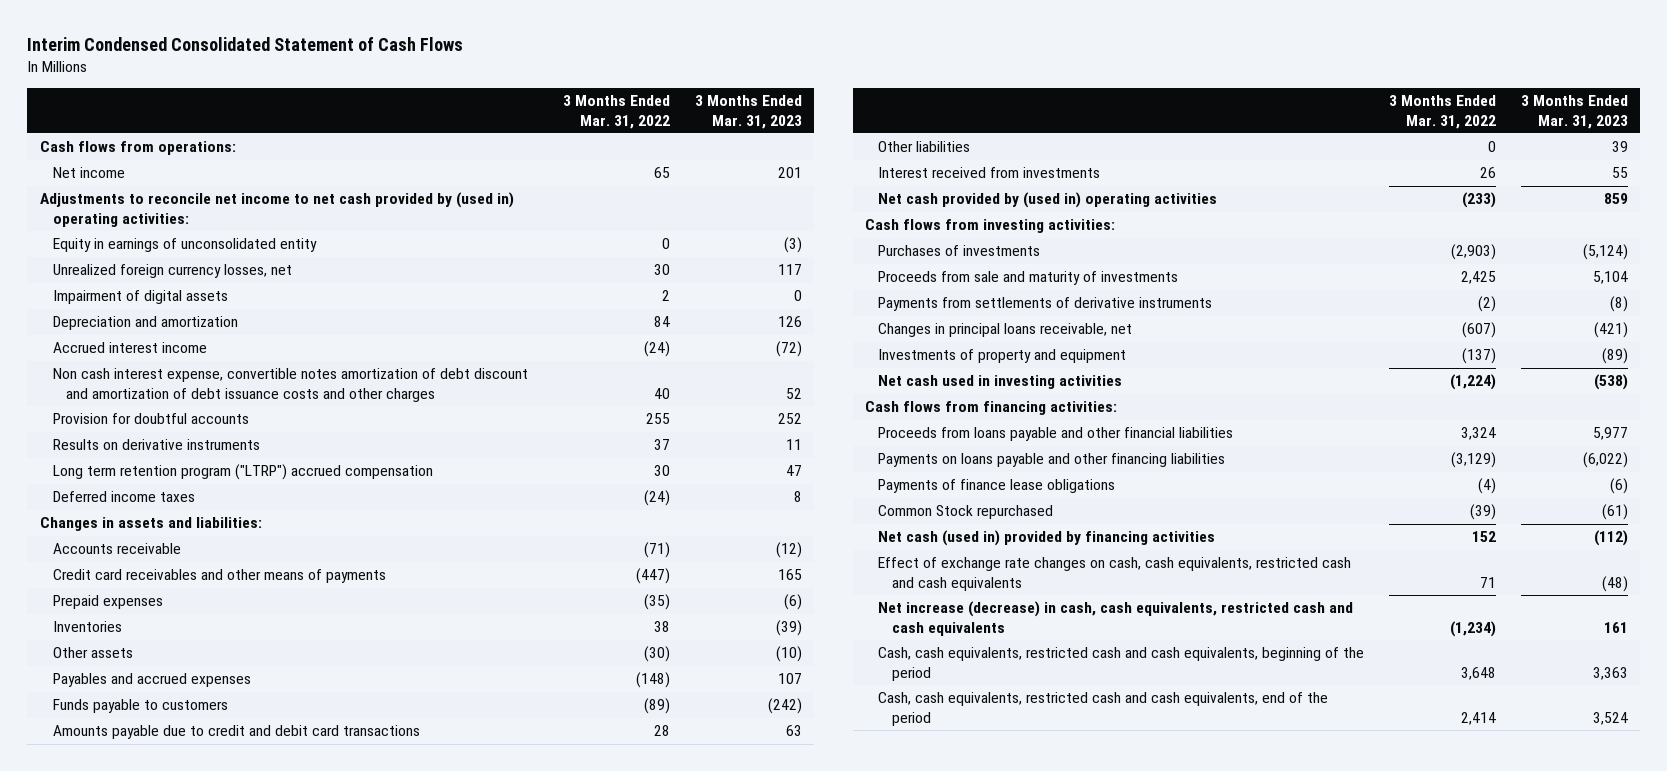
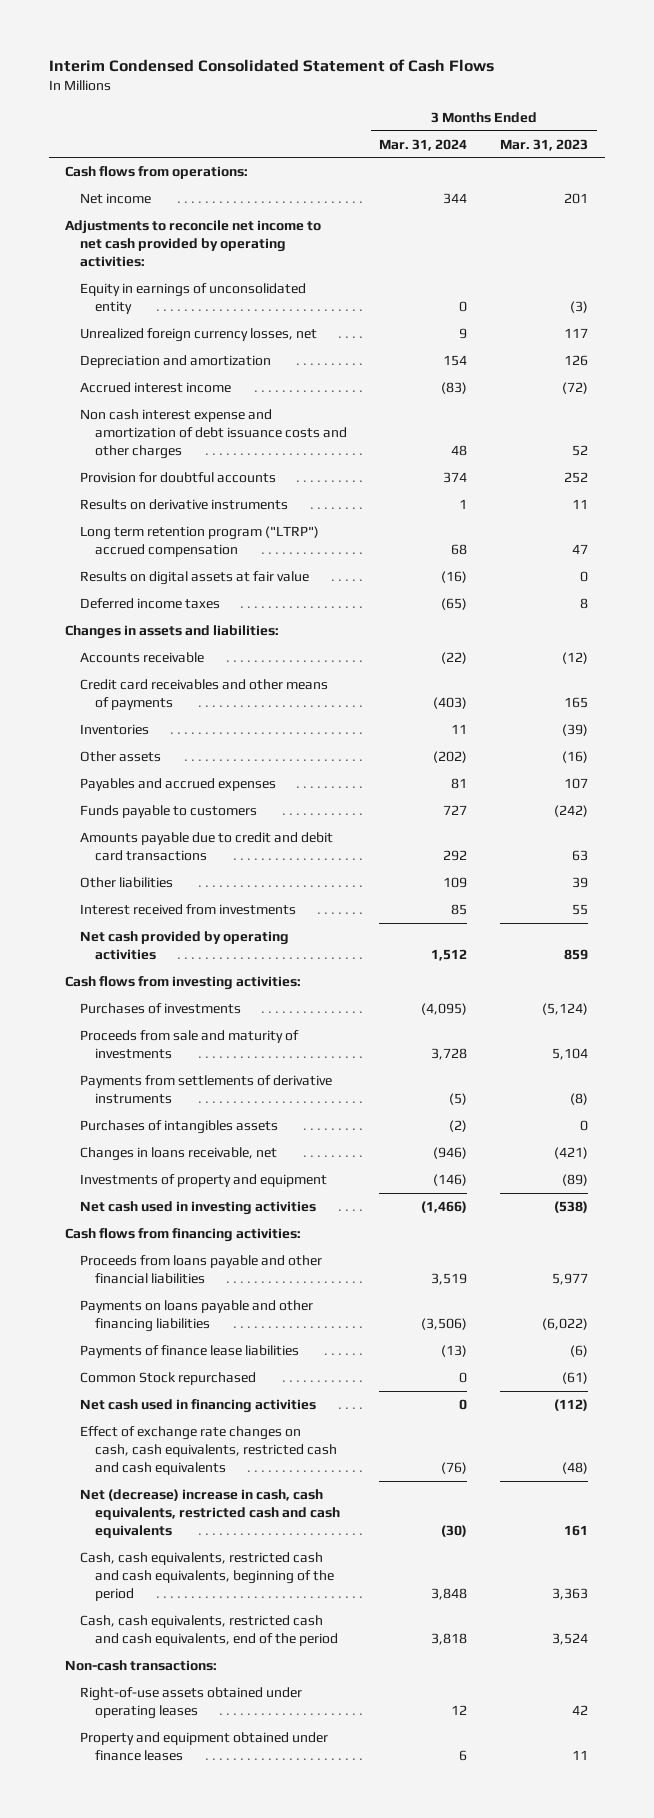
- | 3 Months Ended Mar. 31, 2022 | 3 Months Ended Mar. 31, 2023
+ | 3 Months Ended Mar. 31, 2024 | 3 Months Ended Mar. 31, 2023
- Adjustments to reconcile net income to net cash provided by (used in) operating activities:
+ Adjustments to reconcile net income to net cash provided by operating activities:
- Impairment of digital assets | 2 | 0
- Non cash interest expense, convertible notes amortization of debt discount and amortization of debt issuance costs and other charges | 40 | 52
+ Non cash interest expense and amortization of debt issuance costs and other charges | 48 | 52
+ Results on digital assets at fair value | (16) | 0
- Prepaid expenses | (35) | (6)
- Other assets | (30) | (10)
+ Other assets | (202) | (16)
- Net cash provided by (used in) operating activities | (233) | 859
+ Net cash provided by operating activities | 1,512 | 859
- Changes in principal loans receivable, net | (607) | (421)
+ Purchases of intangibles assets | (2) | 0
+ Changes in loans receivable, net | (946) | (421)
- Payments of finance lease obligations | (4) | (6)
+ Payments of finance lease liabilities | (13) | (6)
- Net cash (used in) provided by financing activities | 152 | (112)
+ Net cash used in financing activities | 0 | (112)
- Net increase (decrease) in cash, cash equivalents, restricted cash and cash equivalents | (1,234) | 161
+ Net (decrease) increase in cash, cash equivalents, restricted cash and cash equivalents | (30) | 161
+ Non-cash transactions:
+ Right-of-use assets obtained under operating leases | 12 | 42
+ Property and equipment obtained under finance leases | 6 | 11

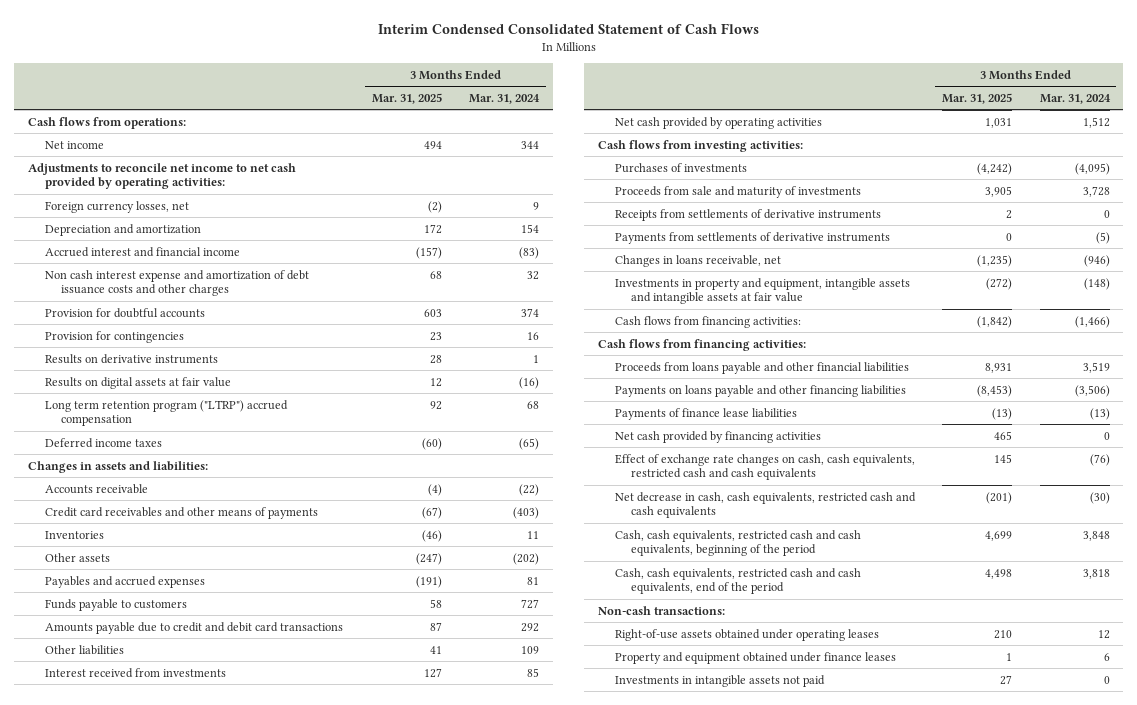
- | 3 Months Ended Mar. 31, 2024 | 3 Months Ended Mar. 31, 2023
+ | 3 Months Ended Mar. 31, 2025 | 3 Months Ended Mar. 31, 2024
- Equity in earnings of unconsolidated entity | 0 | (3)
- Unrealized foreign currency losses, net | 9 | 117
+ Foreign currency losses, net | (2) | 9
- Accrued interest income | (83) | (72)
- Non cash interest expense and amortization of debt issuance costs and other charges | 48 | 52
+ Accrued interest and financial income | (157) | (83)
+ Non cash interest expense and amortization of debt issuance costs and other charges | 68 | 32
+ Provision for contingencies | 23 | 16
moved down: Long term retention program ("LTRP") accrued compensation | 92 | 68
+ Receipts from settlements of derivative instruments | 2 | 0
- Purchases of intangibles assets | (2) | 0
- Investments of property and equipment | (146) | (89)
- Net cash used in investing activities | (1,466) | (538)
+ Investments in property and equipment, intangible assets and intangible assets at fair value | (272) | (148)
+ Cash flows from financing activities: | (1,842) | (1,466)
- Common Stock repurchased | 0 | (61)
- Net cash used in financing activities | 0 | (112)
+ Net cash provided by financing activities | 465 | 0
- Net (decrease) increase in cash, cash equivalents, restricted cash and cash equivalents | (30) | 161
+ Net decrease in cash, cash equivalents, restricted cash and cash equivalents | (201) | (30)
+ Investments in intangible assets not paid | 27 | 0

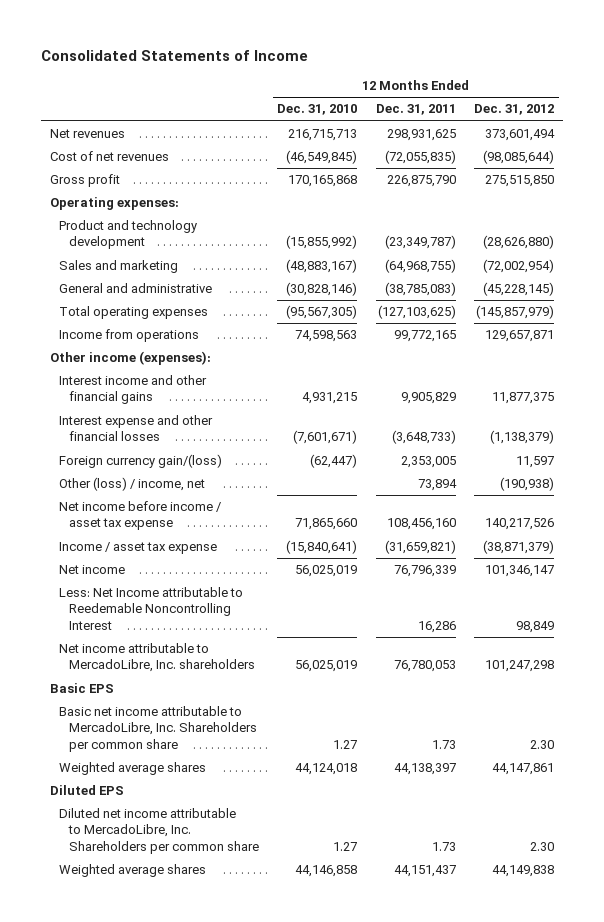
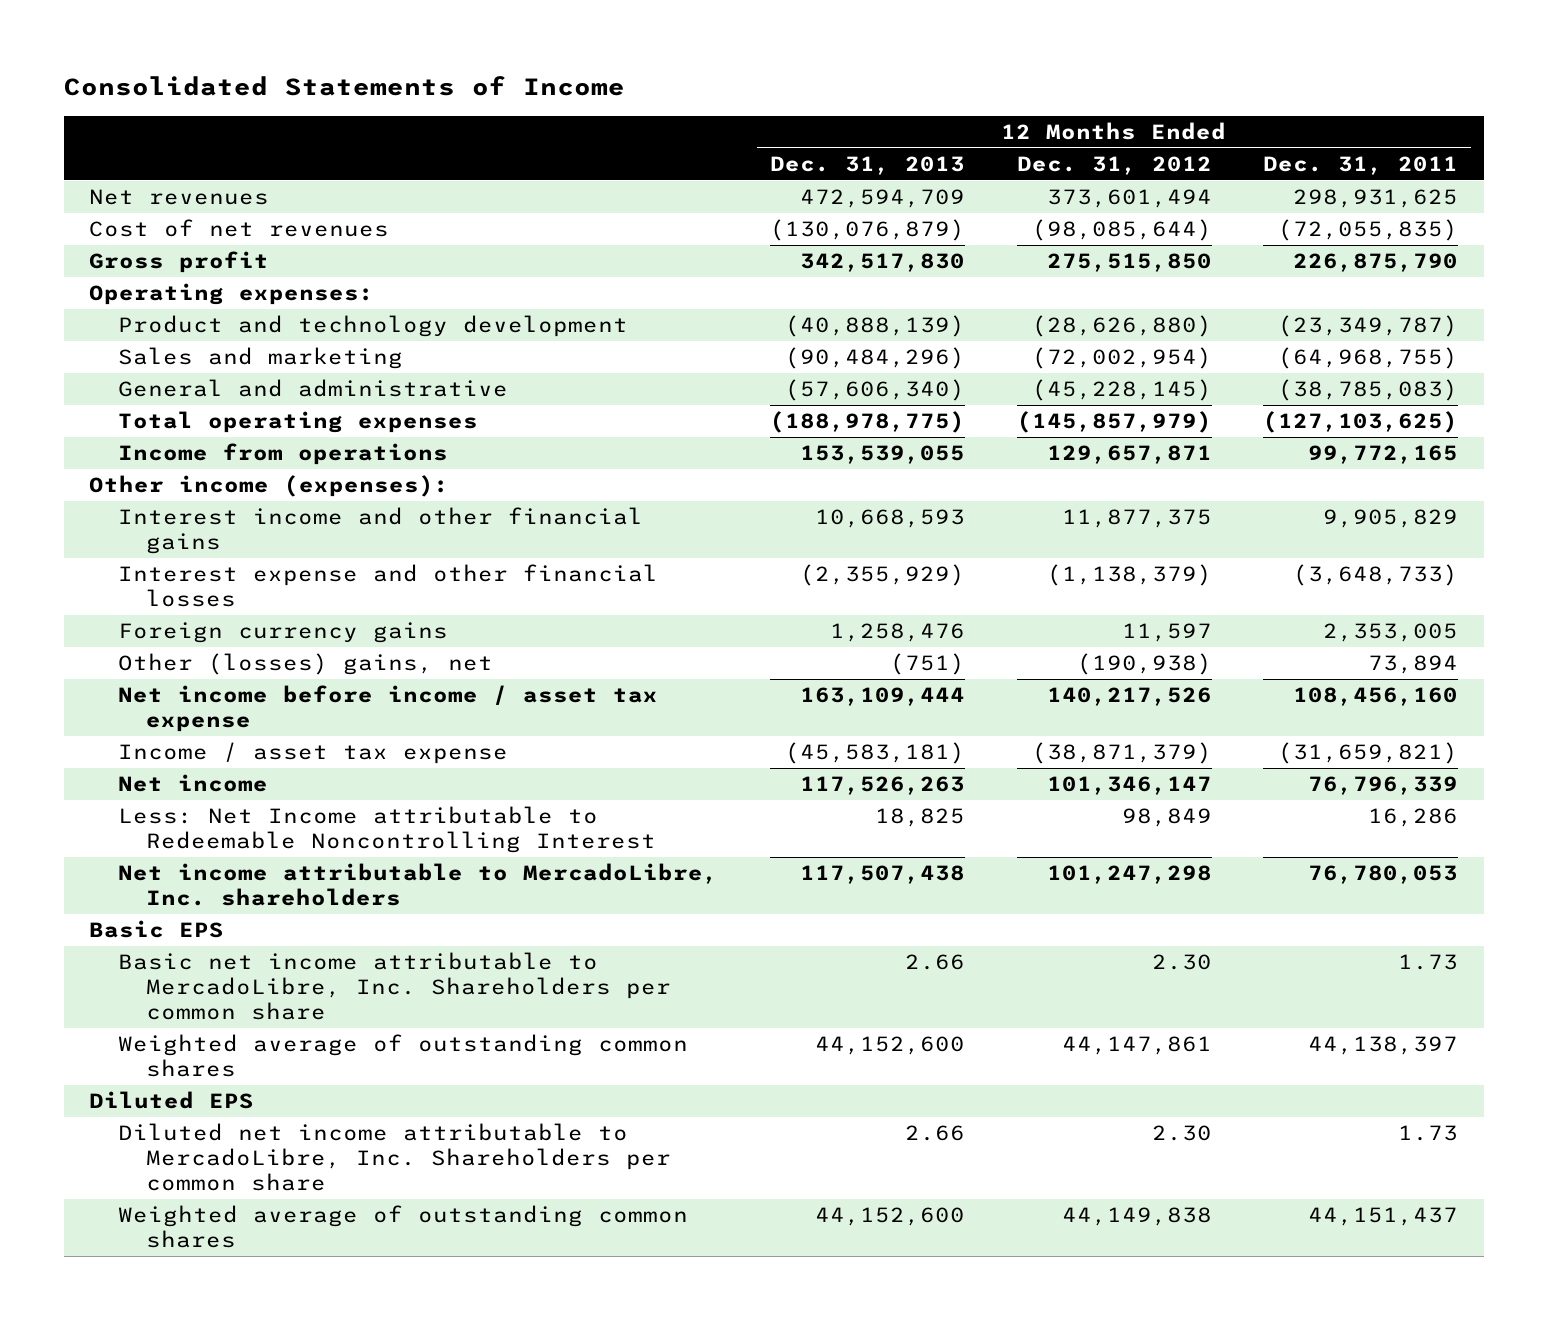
- | 12 Months Ended Dec. 31, 2010 | 12 Months Ended Dec. 31, 2011 | 12 Months Ended Dec. 31, 2012
+ | 12 Months Ended Dec. 31, 2013 | 12 Months Ended Dec. 31, 2012 | 12 Months Ended Dec. 31, 2011
- Foreign currency gain/(loss) | (62,447) | 2,353,005 | 11,597
- Other (loss) / income, net | | 73,894 | (190,938)
+ Foreign currency gains | 1,258,476 | 11,597 | 2,353,005
+ Other (losses) gains, net | (751) | (190,938) | 73,894
- Less: Net Income attributable to Reedemable Noncontrolling Interest | | 16,286 | 98,849
+ Less: Net Income attributable to Redeemable Noncontrolling Interest | 18,825 | 98,849 | 16,286
- Weighted average shares | 44,124,018 | 44,138,397 | 44,147,861
+ Weighted average of outstanding common shares | 44,152,600 | 44,147,861 | 44,138,397
- Weighted average shares | 44,146,858 | 44,151,437 | 44,149,838
+ Weighted average of outstanding common shares | 44,152,600 | 44,149,838 | 44,151,437

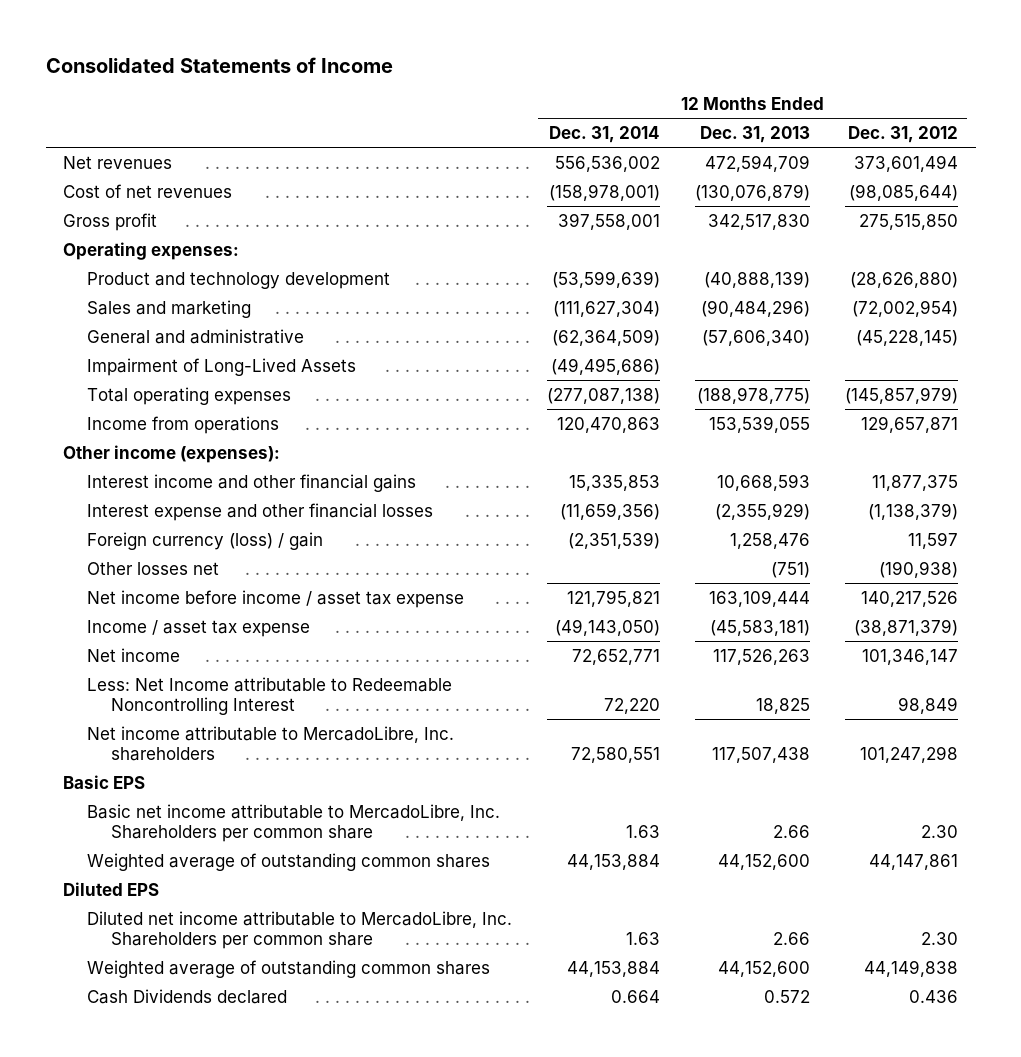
- | 12 Months Ended Dec. 31, 2013 | 12 Months Ended Dec. 31, 2012 | 12 Months Ended Dec. 31, 2011
+ | 12 Months Ended Dec. 31, 2014 | 12 Months Ended Dec. 31, 2013 | 12 Months Ended Dec. 31, 2012
+ Impairment of Long-Lived Assets | (49,495,686) | |
- Foreign currency gains | 1,258,476 | 11,597 | 2,353,005
- Other (losses) gains, net | (751) | (190,938) | 73,894
+ Foreign currency (loss) / gain | (2,351,539) | 1,258,476 | 11,597
+ Other losses net | | (751) | (190,938)
+ Cash Dividends declared | 0.664 | 0.572 | 0.436

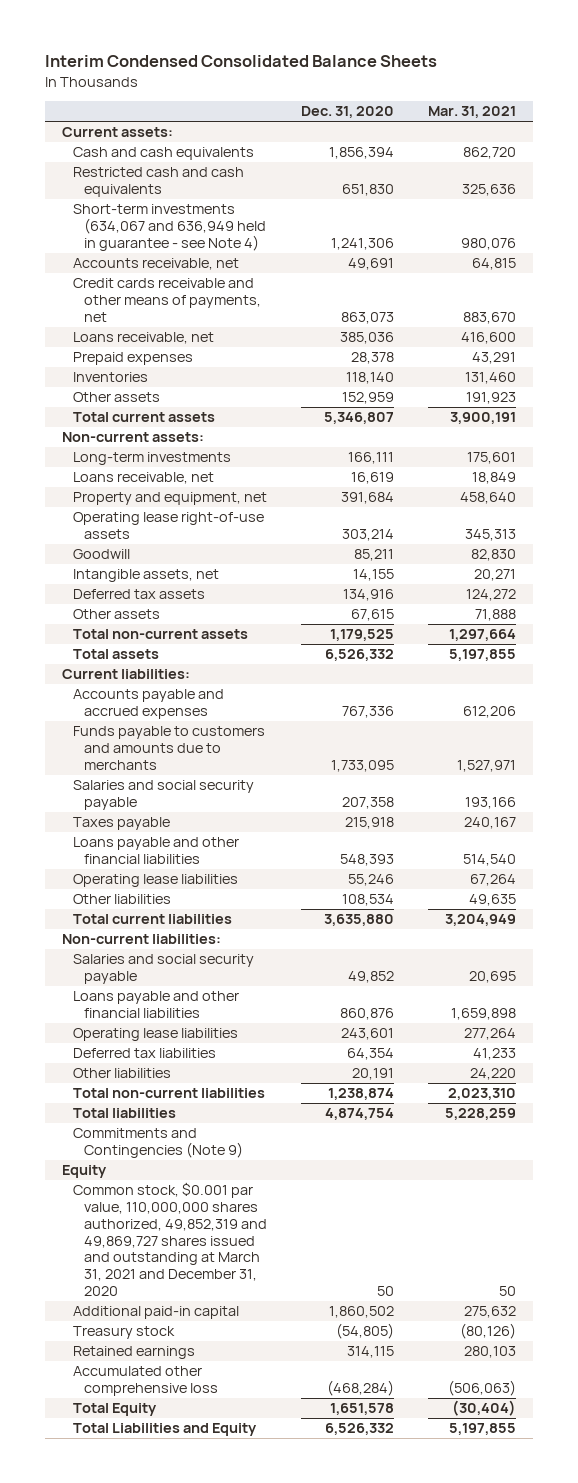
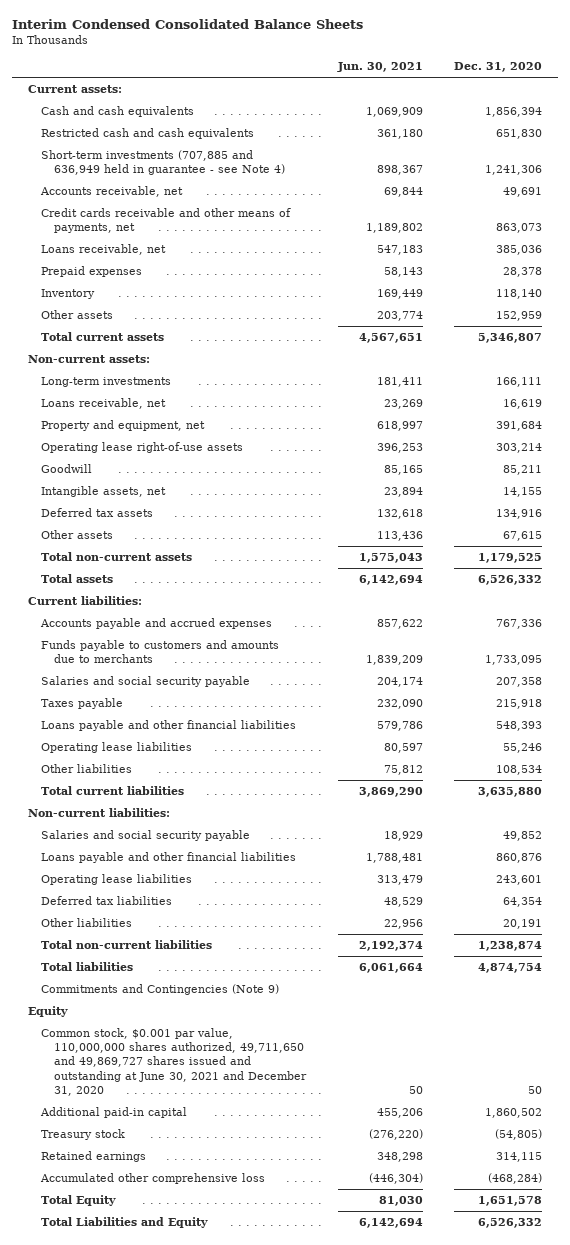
- | Dec. 31, 2020 | Mar. 31, 2021
+ | Jun. 30, 2021 | Dec. 31, 2020
- Short-term investments (634,067 and 636,949 held in guarantee - see Note 4) | 1,241,306 | 980,076
+ Short-term investments (707,885 and 636,949 held in guarantee - see Note 4) | 898,367 | 1,241,306
- Inventories | 118,140 | 131,460
+ Inventory | 169,449 | 118,140
- Common stock, $0.001 par value, 110,000,000 shares authorized, 49,852,319 and 49,869,727 shares issued and outstanding at March 31, 2021 and December 31, 2020 | 50 | 50
+ Common stock, $0.001 par value, 110,000,000 shares authorized, 49,711,650 and 49,869,727 shares issued and outstanding at June 30, 2021 and December 31, 2020 | 50 | 50

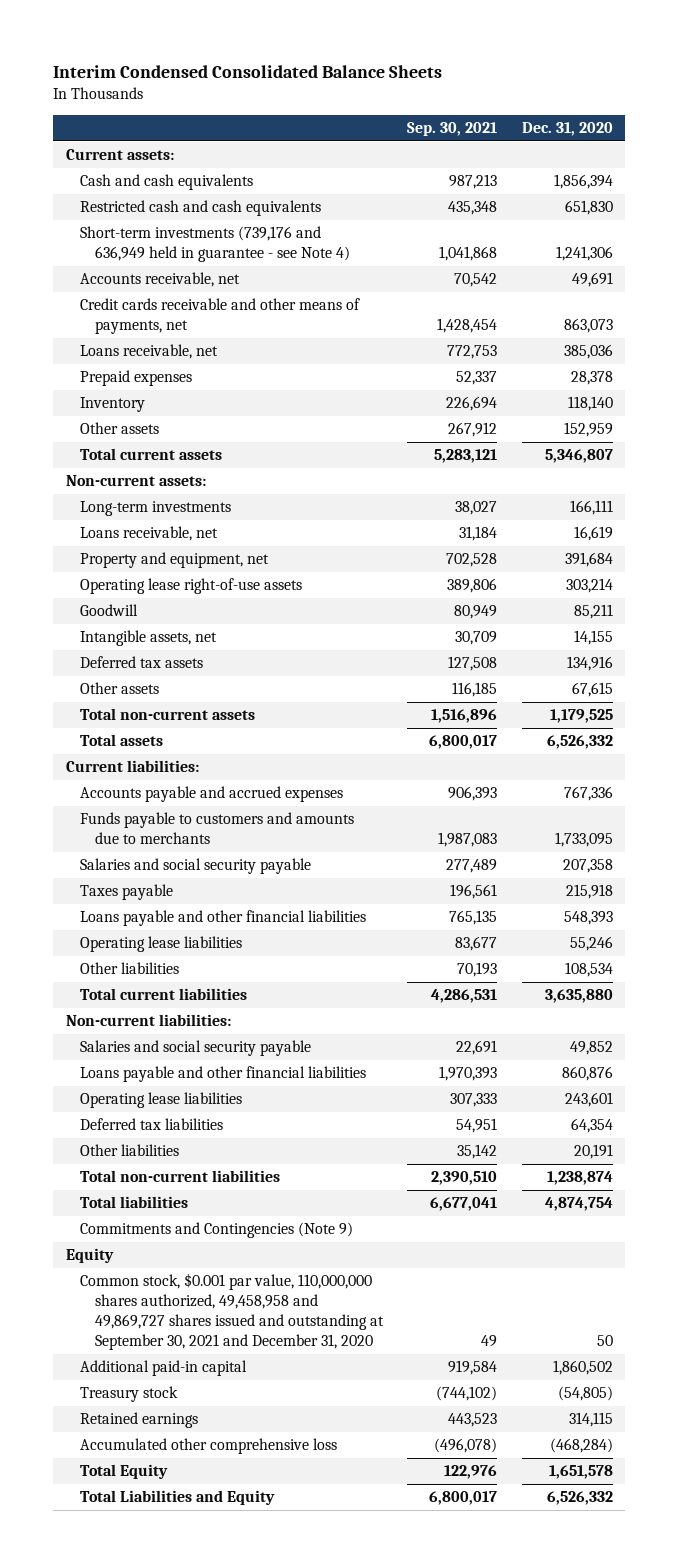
- | Jun. 30, 2021 | Dec. 31, 2020
+ | Sep. 30, 2021 | Dec. 31, 2020
- Short-term investments (707,885 and 636,949 held in guarantee - see Note 4) | 898,367 | 1,241,306
+ Short-term investments (739,176 and 636,949 held in guarantee - see Note 4) | 1,041,868 | 1,241,306
- Common stock, $0.001 par value, 110,000,000 shares authorized, 49,711,650 and 49,869,727 shares issued and outstanding at June 30, 2021 and December 31, 2020 | 50 | 50
+ Common stock, $0.001 par value, 110,000,000 shares authorized, 49,458,958 and 49,869,727 shares issued and outstanding at September 30, 2021 and December 31, 2020 | 49 | 50

